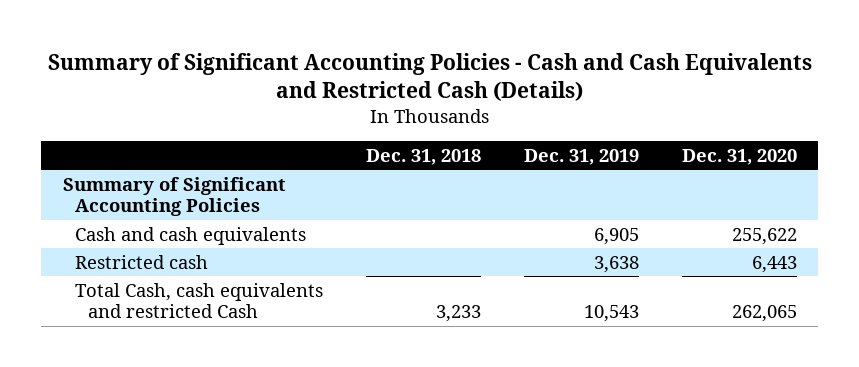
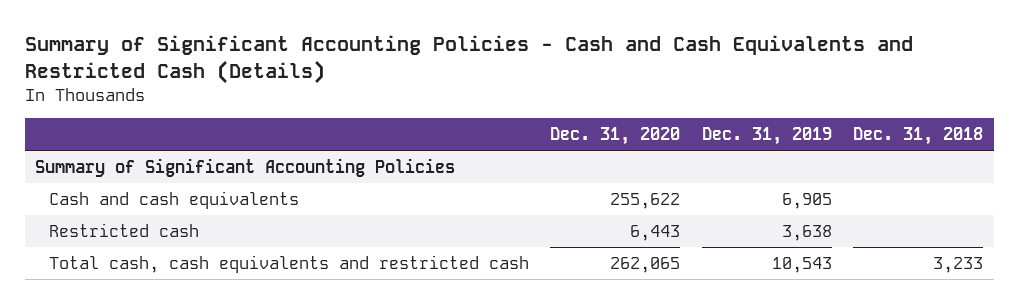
- | Dec. 31, 2018 | Dec. 31, 2019 | Dec. 31, 2020
+ | Dec. 31, 2020 | Dec. 31, 2019 | Dec. 31, 2018
- Total Cash, cash equivalents and restricted Cash | 3,233 | 10,543 | 262,065
+ Total cash, cash equivalents and restricted cash | 262,065 | 10,543 | 3,233

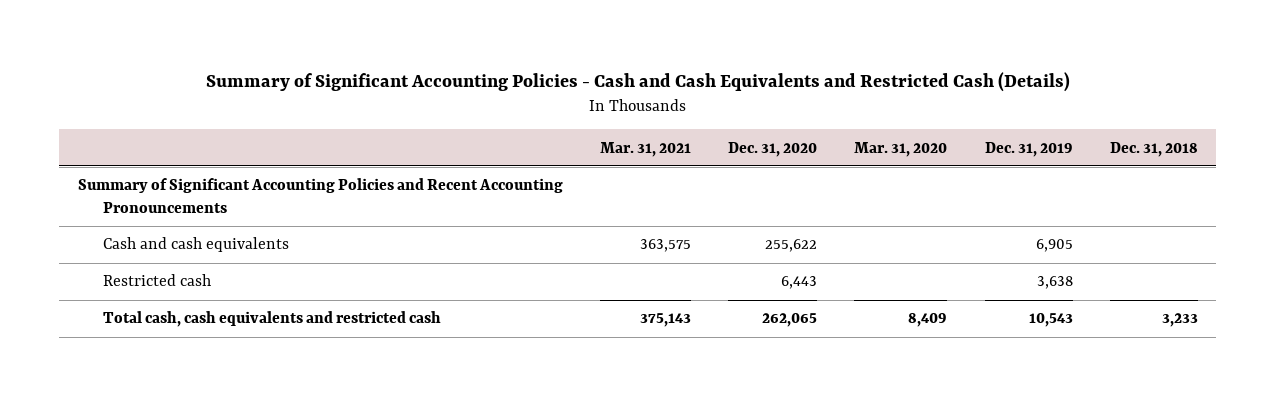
- | Dec. 31, 2020 | Dec. 31, 2019 | Dec. 31, 2018
+ | Mar. 31, 2021 | Dec. 31, 2020 | Mar. 31, 2020 | Dec. 31, 2019 | Dec. 31, 2018
- Summary of Significant Accounting Policies
+ Summary of Significant Accounting Policies and Recent Accounting Pronouncements

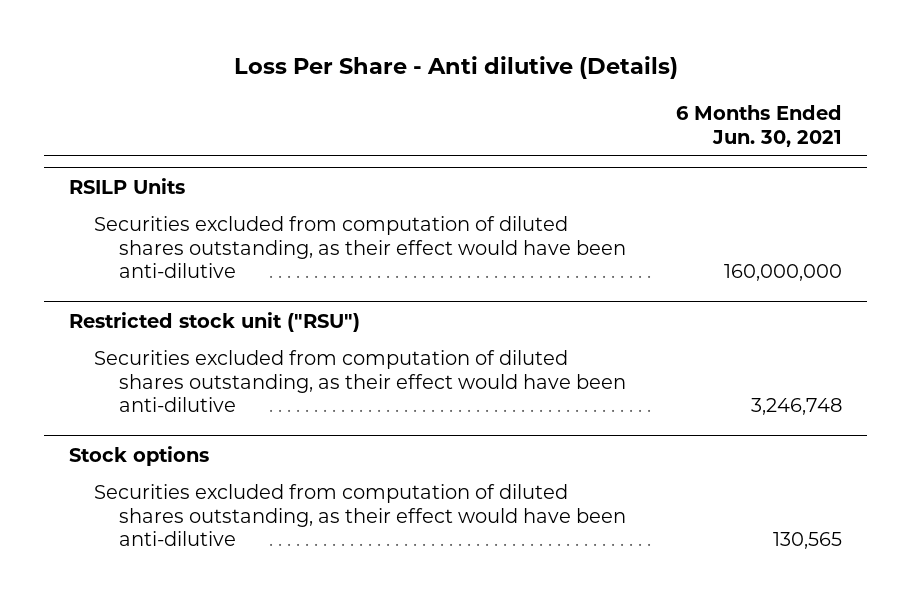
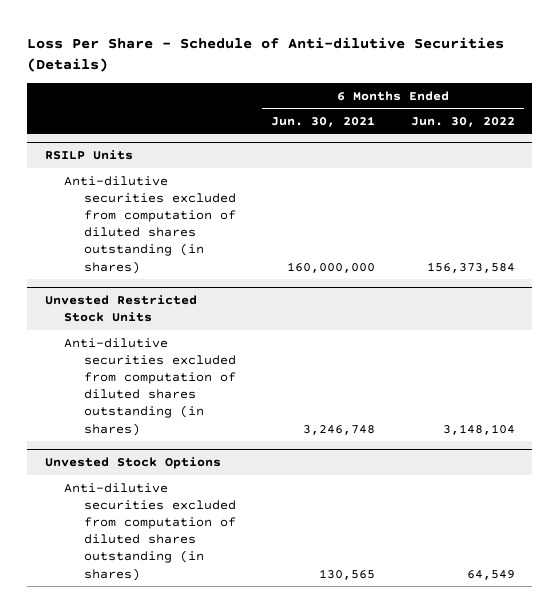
- Loss Per Share - Anti dilutive (Details)
+ Loss Per Share - Schedule of Anti-dilutive Securities (Details)
- | 6 Months Ended Jun. 30, 2021
+ | 6 Months Ended Jun. 30, 2021 | 6 Months Ended Jun. 30, 2022
@ RSILP Units
- Securities excluded from computation of diluted shares outstanding, as their effect would have been anti-dilutive | 160,000,000
- Restricted stock unit ("RSU")
- Securities excluded from computation of diluted shares outstanding, as their effect would have been anti-dilutive | 3,246,748
- Stock options
- Securities excluded from computation of diluted shares outstanding, as their effect would have been anti-dilutive | 130,565
@ RSILP Units
+ Anti-dilutive securities excluded from computation of diluted shares outstanding (in shares) | 160,000,000 | 156,373,584
+ Unvested Restricted Stock Units
+ Anti-dilutive securities excluded from computation of diluted shares outstanding (in shares) | 3,246,748 | 3,148,104
+ Unvested Stock Options
+ Anti-dilutive securities excluded from computation of diluted shares outstanding (in shares) | 130,565 | 64,549

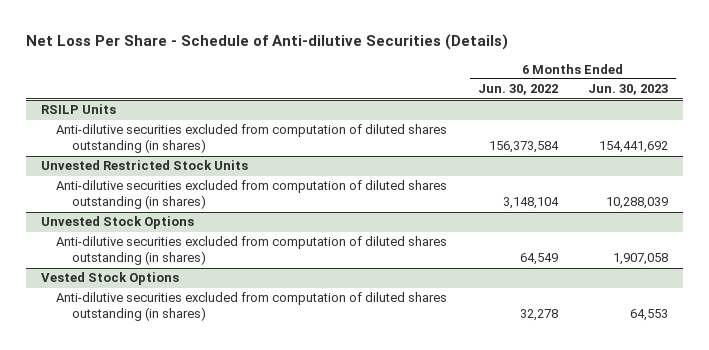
- Loss Per Share - Schedule of Anti-dilutive Securities (Details)
+ Net Loss Per Share - Schedule of Anti-dilutive Securities (Details)
- | 6 Months Ended Jun. 30, 2021 | 6 Months Ended Jun. 30, 2022
+ | 6 Months Ended Jun. 30, 2022 | 6 Months Ended Jun. 30, 2023
+ Vested Stock Options
+ Anti-dilutive securities excluded from computation of diluted shares outstanding (in shares) | 32,278 | 64,553

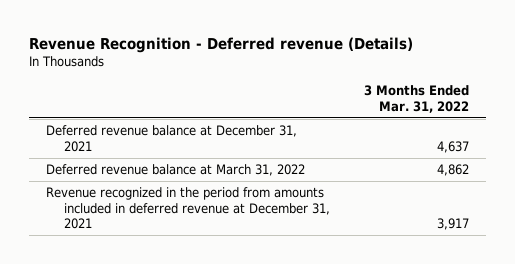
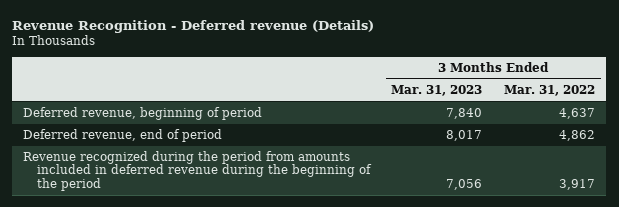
- | 3 Months Ended Mar. 31, 2022
+ | 3 Months Ended Mar. 31, 2023 | 3 Months Ended Mar. 31, 2022
- Deferred revenue balance at December 31, 2021 | 4,637
- Deferred revenue balance at March 31, 2022 | 4,862
- Revenue recognized in the period from amounts included in deferred revenue at December 31, 2021 | 3,917
+ Deferred revenue, beginning of period | 7,840 | 4,637
+ Deferred revenue, end of period | 8,017 | 4,862
+ Revenue recognized during the period from amounts included in deferred revenue during the beginning of the period | 7,056 | 3,917

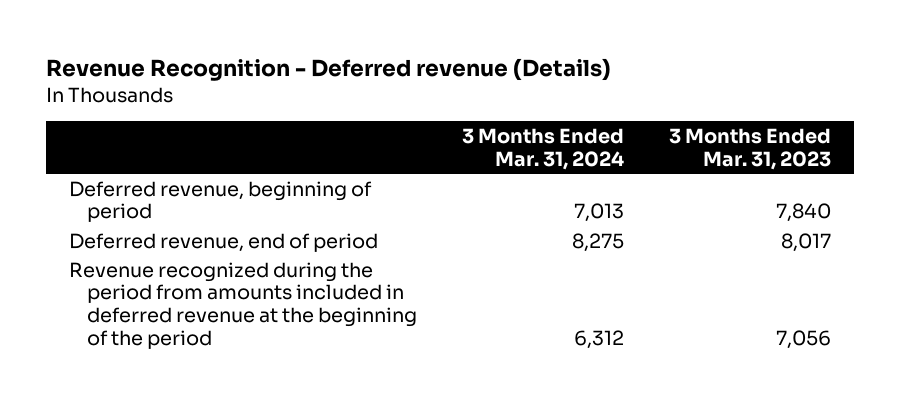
- | 3 Months Ended Mar. 31, 2023 | 3 Months Ended Mar. 31, 2022
+ | 3 Months Ended Mar. 31, 2024 | 3 Months Ended Mar. 31, 2023
- Revenue recognized during the period from amounts included in deferred revenue during the beginning of the period | 7,056 | 3,917
+ Revenue recognized during the period from amounts included in deferred revenue at the beginning of the period | 6,312 | 7,056

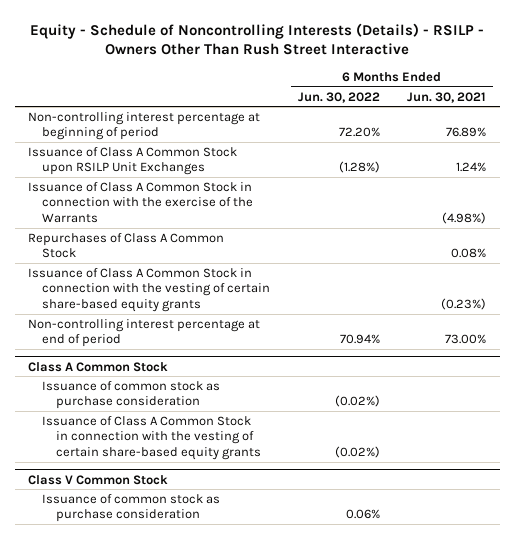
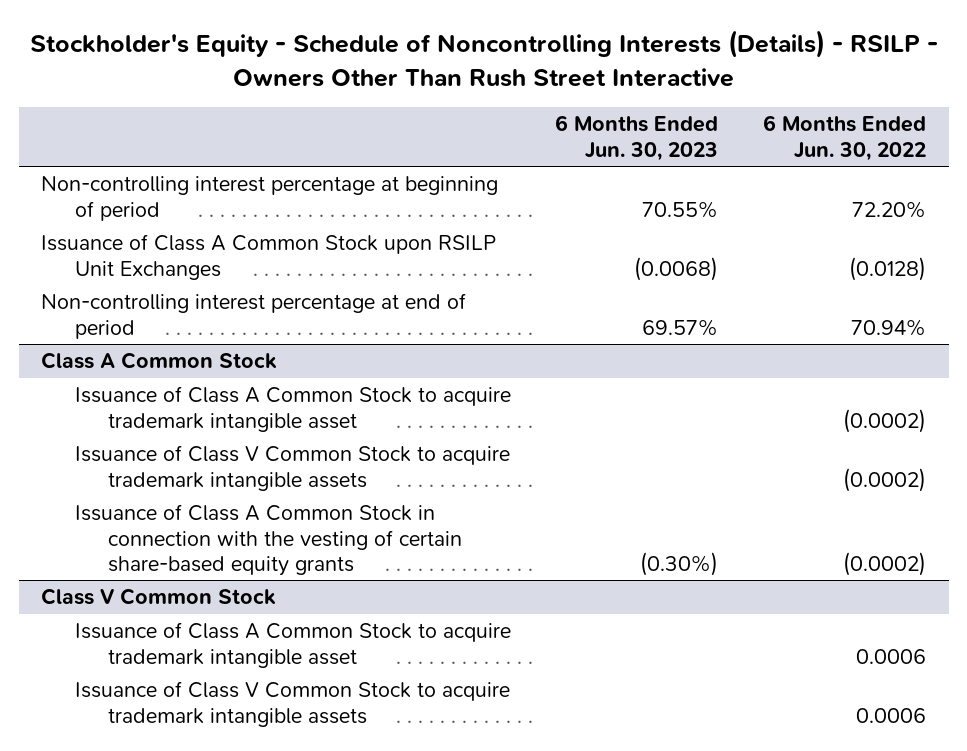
- Equity - Schedule of Noncontrolling Interests (Details) - RSILP - Owners Other Than Rush Street Interactive
+ Stockholder's Equity - Schedule of Noncontrolling Interests (Details) - RSILP - Owners Other Than Rush Street Interactive
- | 6 Months Ended Jun. 30, 2022 | 6 Months Ended Jun. 30, 2021
+ | 6 Months Ended Jun. 30, 2023 | 6 Months Ended Jun. 30, 2022
- Issuance of Class A Common Stock upon RSILP Unit Exchanges | (1.28%) | 1.24%
- Issuance of Class A Common Stock in connection with the exercise of the Warrants | | (4.98%)
- Repurchases of Class A Common Stock | | 0.08%
- Issuance of Class A Common Stock in connection with the vesting of certain share-based equity grants | | (0.23%)
+ Issuance of Class A Common Stock upon RSILP Unit Exchanges | (0.0068) | (0.0128)
@ Class A Common Stock
- Issuance of common stock as purchase consideration | (0.02%) |
- Issuance of Class A Common Stock in connection with the vesting of certain share-based equity grants | (0.02%) |
+ Issuance of Class A Common Stock to acquire trademark intangible asset | | (0.0002)
+ Issuance of Class V Common Stock to acquire trademark intangible assets | | (0.0002)
+ Issuance of Class A Common Stock in connection with the vesting of certain share-based equity grants | (0.30%) | (0.0002)
@ Class V Common Stock
- Issuance of common stock as purchase consideration | 0.06% |
+ Issuance of Class A Common Stock to acquire trademark intangible asset | | 0.0006
+ Issuance of Class V Common Stock to acquire trademark intangible assets | | 0.0006

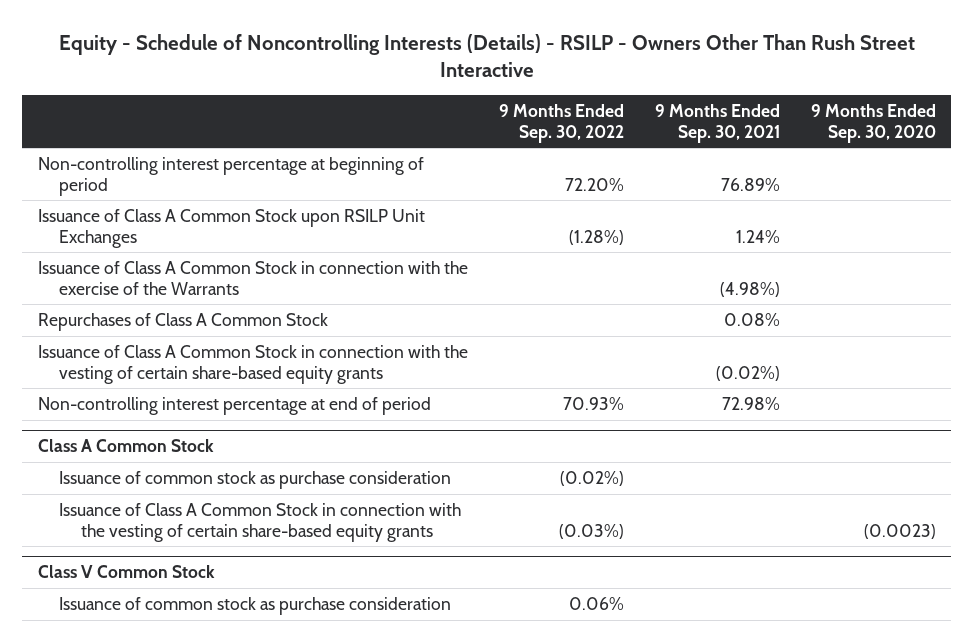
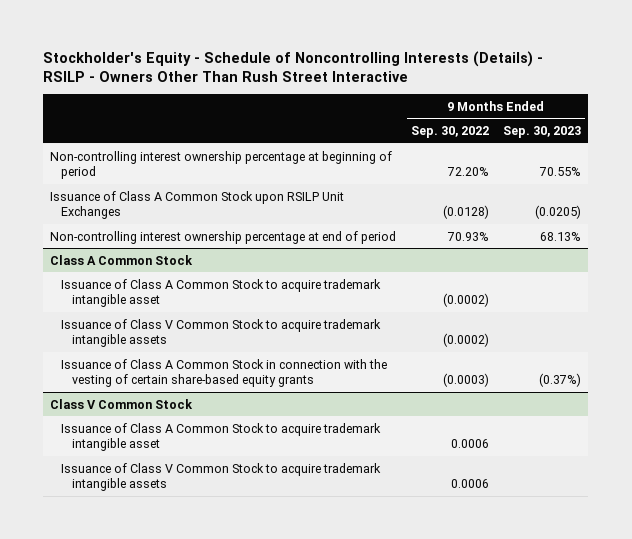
- Equity - Schedule of Noncontrolling Interests (Details) - RSILP - Owners Other Than Rush Street Interactive
+ Stockholder's Equity - Schedule of Noncontrolling Interests (Details) - RSILP - Owners Other Than Rush Street Interactive
- | 9 Months Ended Sep. 30, 2022 | 9 Months Ended Sep. 30, 2021 | 9 Months Ended Sep. 30, 2020
+ | 9 Months Ended Sep. 30, 2022 | 9 Months Ended Sep. 30, 2023
- Non-controlling interest percentage at beginning of period | 72.20% | 76.89% |
- Issuance of Class A Common Stock upon RSILP Unit Exchanges | (1.28%) | 1.24% |
- Issuance of Class A Common Stock in connection with the exercise of the Warrants | | (4.98%) |
- Repurchases of Class A Common Stock | | 0.08% |
- Issuance of Class A Common Stock in connection with the vesting of certain share-based equity grants | | (0.02%) |
- Non-controlling interest percentage at end of period | 70.93% | 72.98% |
+ Non-controlling interest ownership percentage at beginning of period | 72.20% | 70.55%
+ Issuance of Class A Common Stock upon RSILP Unit Exchanges | (0.0128) | (0.0205)
+ Non-controlling interest ownership percentage at end of period | 70.93% | 68.13%
@ Class A Common Stock
- Issuance of common stock as purchase consideration | (0.02%) | |
- Issuance of Class A Common Stock in connection with the vesting of certain share-based equity grants | (0.03%) | | (0.0023)
+ Issuance of Class A Common Stock to acquire trademark intangible asset | (0.0002) |
+ Issuance of Class V Common Stock to acquire trademark intangible assets | (0.0002) |
+ Issuance of Class A Common Stock in connection with the vesting of certain share-based equity grants | (0.0003) | (0.37%)
@ Class V Common Stock
- Issuance of common stock as purchase consideration | 0.06% | |
+ Issuance of Class A Common Stock to acquire trademark intangible asset | 0.0006 |
+ Issuance of Class V Common Stock to acquire trademark intangible assets | 0.0006 |

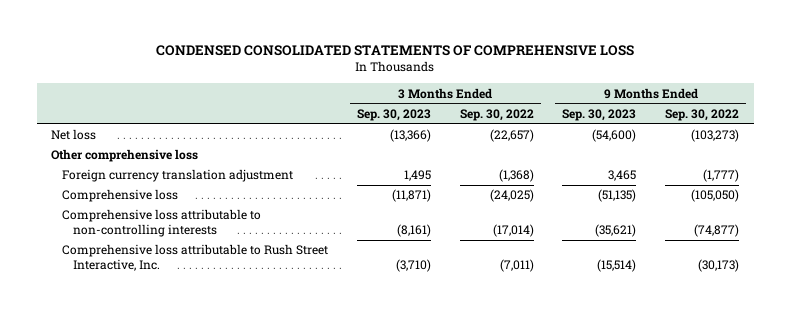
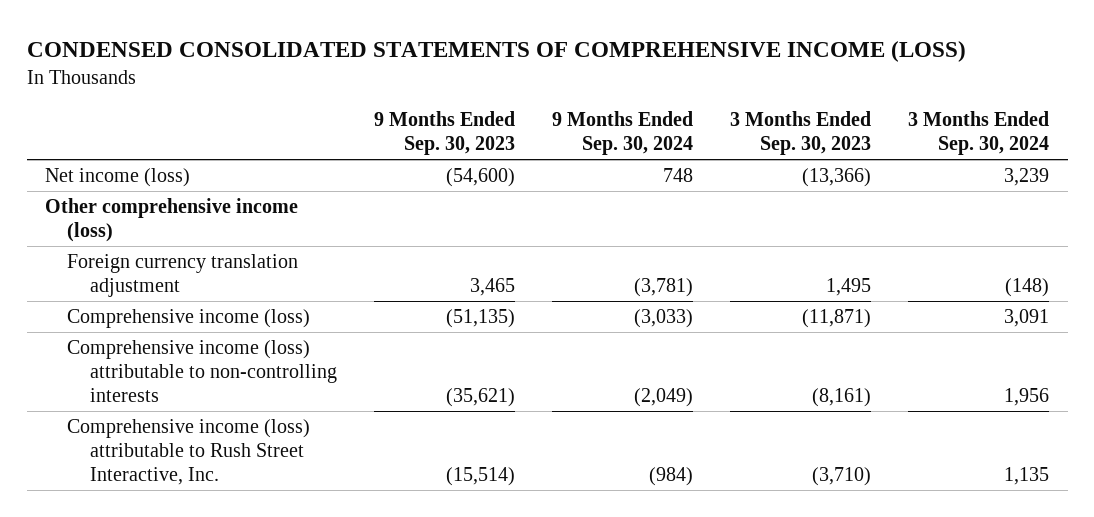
- CONDENSED CONSOLIDATED STATEMENTS OF COMPREHENSIVE LOSS
+ CONDENSED CONSOLIDATED STATEMENTS OF COMPREHENSIVE INCOME (LOSS)
- | 3 Months Ended Sep. 30, 2023 | 3 Months Ended Sep. 30, 2022 | 9 Months Ended Sep. 30, 2023 | 9 Months Ended Sep. 30, 2022
+ | 9 Months Ended Sep. 30, 2023 | 9 Months Ended Sep. 30, 2024 | 3 Months Ended Sep. 30, 2023 | 3 Months Ended Sep. 30, 2024
- Net loss | (13,366) | (22,657) | (54,600) | (103,273)
- Other comprehensive loss
+ Net income (loss) | (54,600) | 748 | (13,366) | 3,239
+ Other comprehensive income (loss)
- Comprehensive loss | (11,871) | (24,025) | (51,135) | (105,050)
- Comprehensive loss attributable to non-controlling interests | (8,161) | (17,014) | (35,621) | (74,877)
- Comprehensive loss attributable to Rush Street Interactive, Inc. | (3,710) | (7,011) | (15,514) | (30,173)
+ Comprehensive income (loss) | (51,135) | (3,033) | (11,871) | 3,091
+ Comprehensive income (loss) attributable to non-controlling interests | (35,621) | (2,049) | (8,161) | 1,956
+ Comprehensive income (loss) attributable to Rush Street Interactive, Inc. | (15,514) | (984) | (3,710) | 1,135

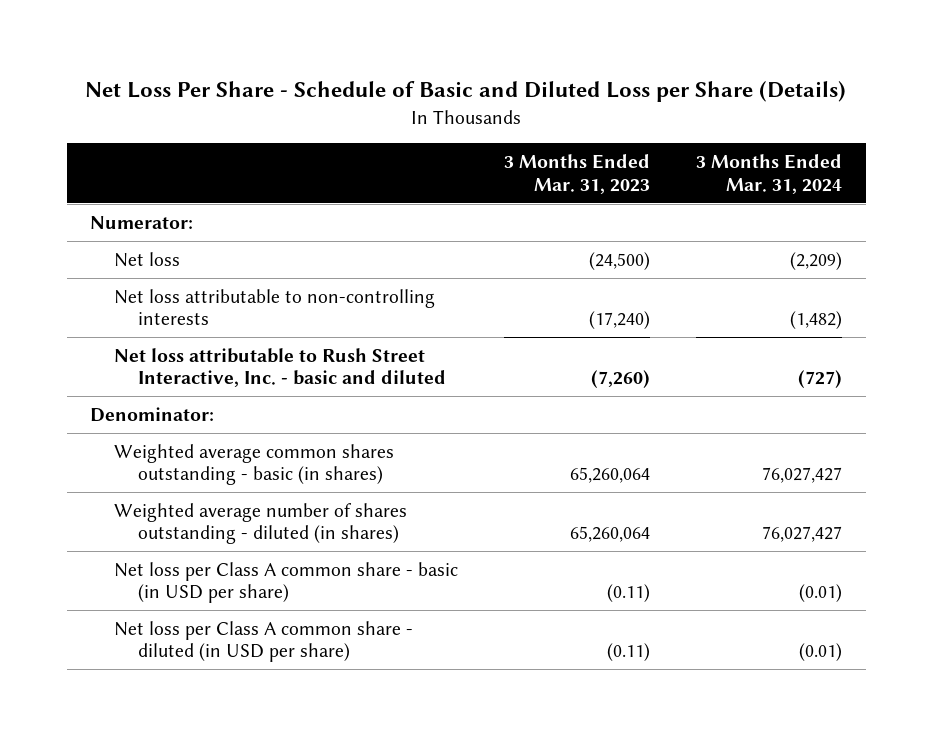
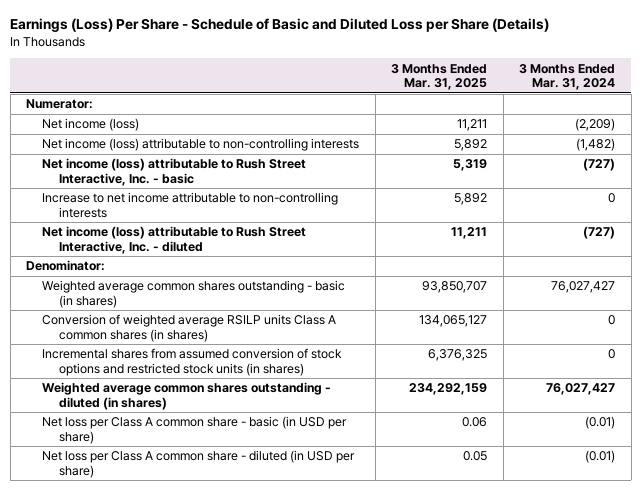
- Net Loss Per Share - Schedule of Basic and Diluted Loss per Share (Details)
+ Earnings (Loss) Per Share - Schedule of Basic and Diluted Loss per Share (Details)
- | 3 Months Ended Mar. 31, 2023 | 3 Months Ended Mar. 31, 2024
+ | 3 Months Ended Mar. 31, 2025 | 3 Months Ended Mar. 31, 2024
- Net loss | (24,500) | (2,209)
- Net loss attributable to non-controlling interests | (17,240) | (1,482)
- Net loss attributable to Rush Street Interactive, Inc. - basic and diluted | (7,260) | (727)
+ Net income (loss) | 11,211 | (2,209)
+ Net income (loss) attributable to non-controlling interests | 5,892 | (1,482)
+ Net income (loss) attributable to Rush Street Interactive, Inc. - basic | 5,319 | (727)
+ Increase to net income attributable to non-controlling interests | 5,892 | 0
+ Net income (loss) attributable to Rush Street Interactive, Inc. - diluted | 11,211 | (727)
- Weighted average number of shares outstanding - diluted (in shares) | 65,260,064 | 76,027,427
+ Conversion of weighted average RSILP units Class A common shares (in shares) | 134,065,127 | 0
+ Incremental shares from assumed conversion of stock options and restricted stock units (in shares) | 6,376,325 | 0
+ Weighted average common shares outstanding - diluted (in shares) | 234,292,159 | 76,027,427

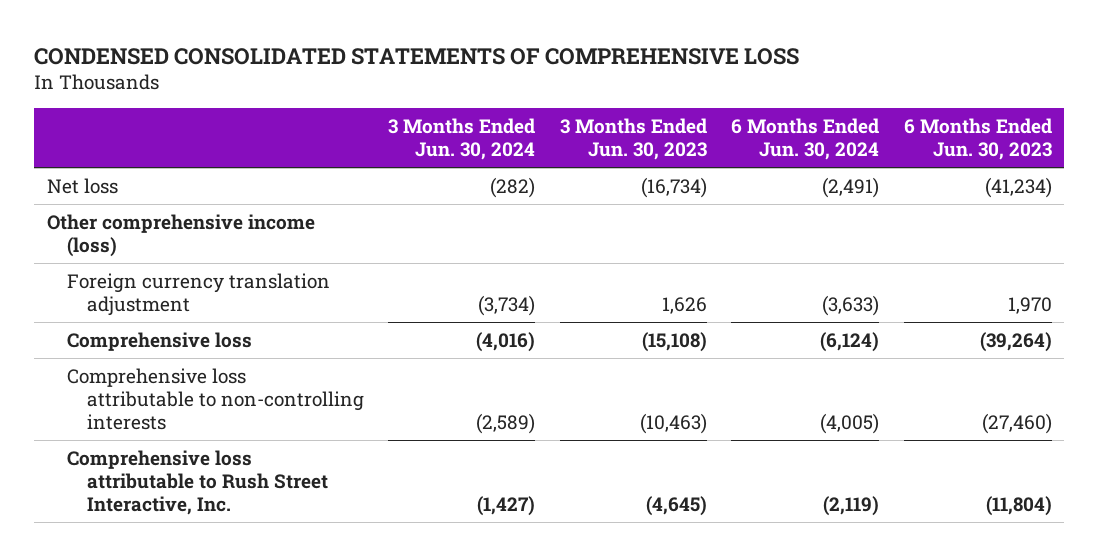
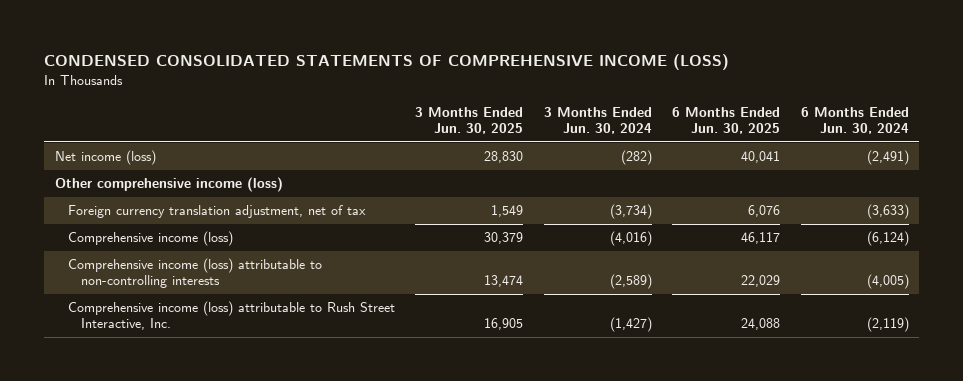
- CONDENSED CONSOLIDATED STATEMENTS OF COMPREHENSIVE LOSS
+ CONDENSED CONSOLIDATED STATEMENTS OF COMPREHENSIVE INCOME (LOSS)
- | 3 Months Ended Jun. 30, 2024 | 3 Months Ended Jun. 30, 2023 | 6 Months Ended Jun. 30, 2024 | 6 Months Ended Jun. 30, 2023
+ | 3 Months Ended Jun. 30, 2025 | 3 Months Ended Jun. 30, 2024 | 6 Months Ended Jun. 30, 2025 | 6 Months Ended Jun. 30, 2024
- Net loss | (282) | (16,734) | (2,491) | (41,234)
+ Net income (loss) | 28,830 | (282) | 40,041 | (2,491)
- Foreign currency translation adjustment | (3,734) | 1,626 | (3,633) | 1,970
- Comprehensive loss | (4,016) | (15,108) | (6,124) | (39,264)
- Comprehensive loss attributable to non-controlling interests | (2,589) | (10,463) | (4,005) | (27,460)
- Comprehensive loss attributable to Rush Street Interactive, Inc. | (1,427) | (4,645) | (2,119) | (11,804)
+ Foreign currency translation adjustment, net of tax | 1,549 | (3,734) | 6,076 | (3,633)
+ Comprehensive income (loss) | 30,379 | (4,016) | 46,117 | (6,124)
+ Comprehensive income (loss) attributable to non-controlling interests | 13,474 | (2,589) | 22,029 | (4,005)
+ Comprehensive income (loss) attributable to Rush Street Interactive, Inc. | 16,905 | (1,427) | 24,088 | (2,119)

